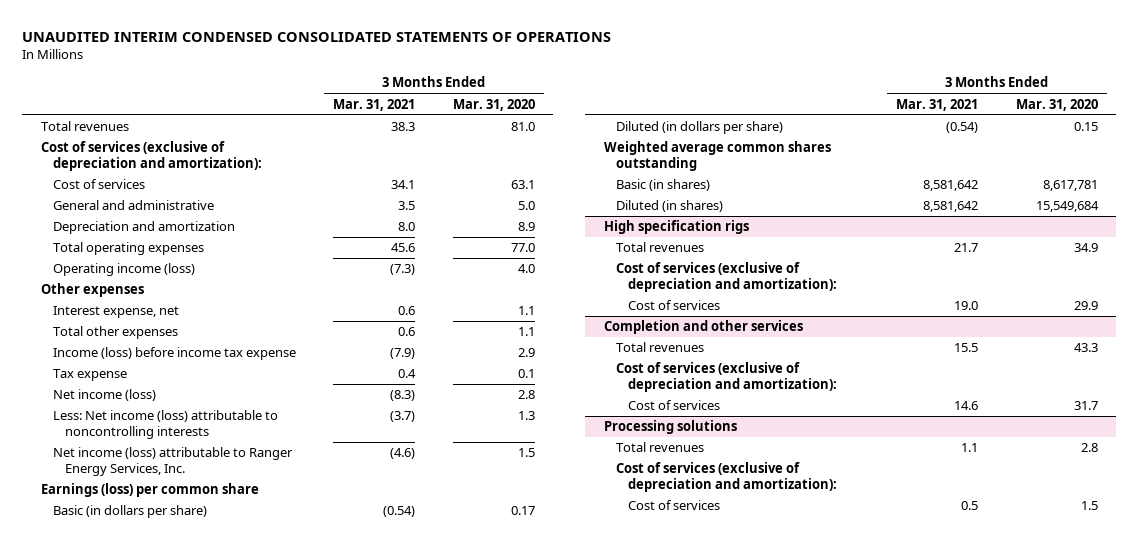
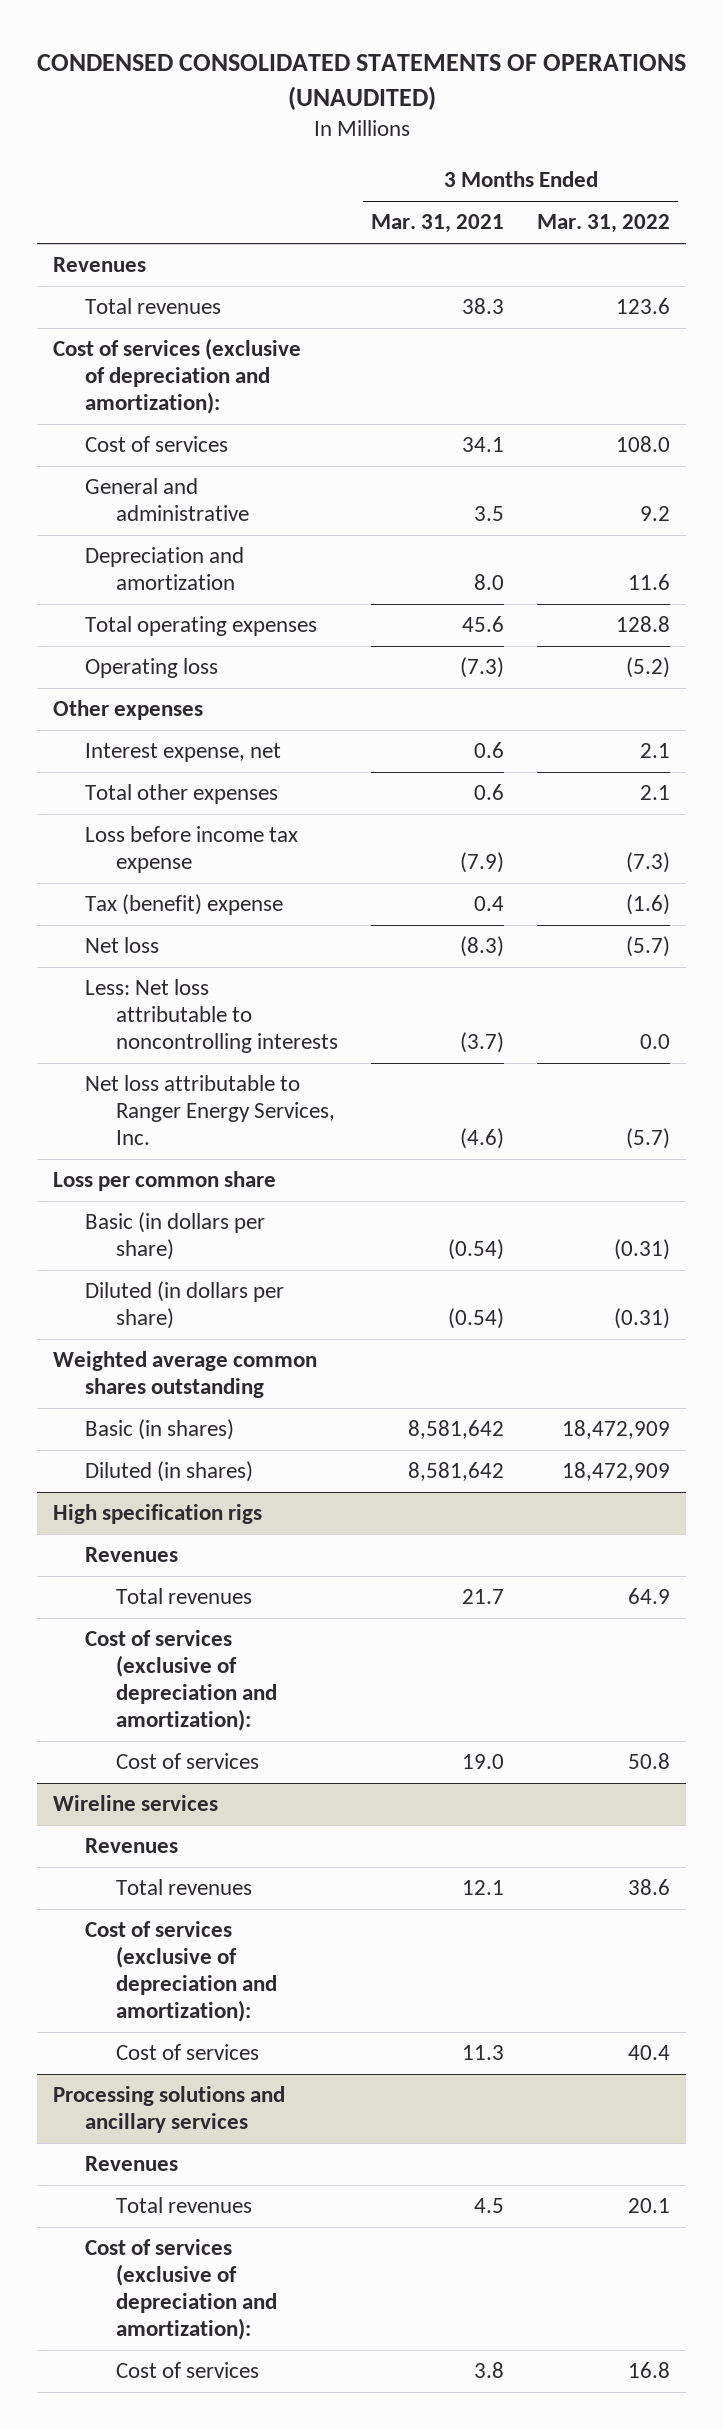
- UNAUDITED INTERIM CONDENSED CONSOLIDATED STATEMENTS OF OPERATIONS
+ CONDENSED CONSOLIDATED STATEMENTS OF OPERATIONS (UNAUDITED)
- | 3 Months Ended Mar. 31, 2021 | 3 Months Ended Mar. 31, 2020
+ | 3 Months Ended Mar. 31, 2021 | 3 Months Ended Mar. 31, 2022
+ Revenues
- Operating income (loss) | (7.3) | 4.0
+ Operating loss | (7.3) | (5.2)
- Income (loss) before income tax expense | (7.9) | 2.9
- Tax expense | 0.4 | 0.1
- Net income (loss) | (8.3) | 2.8
- Less: Net income (loss) attributable to noncontrolling interests | (3.7) | 1.3
- Net income (loss) attributable to Ranger Energy Services, Inc. | (4.6) | 1.5
- Earnings (loss) per common share
+ Loss before income tax expense | (7.9) | (7.3)
+ Tax (benefit) expense | 0.4 | (1.6)
+ Net loss | (8.3) | (5.7)
+ Less: Net loss attributable to noncontrolling interests | (3.7) | 0.0
+ Net loss attributable to Ranger Energy Services, Inc. | (4.6) | (5.7)
+ Loss per common share
@ High specification rigs
+ Revenues
- Completion and other services
- Total revenues | 15.5 | 43.3
+ Wireline services
+ Revenues
+ Total revenues | 12.1 | 38.6
- Cost of services | 14.6 | 31.7
- Processing solutions
- Total revenues | 1.1 | 2.8
+ Cost of services | 11.3 | 40.4
+ Processing solutions and ancillary services
+ Revenues
+ Total revenues | 4.5 | 20.1
- Cost of services | 0.5 | 1.5
+ Cost of services | 3.8 | 16.8

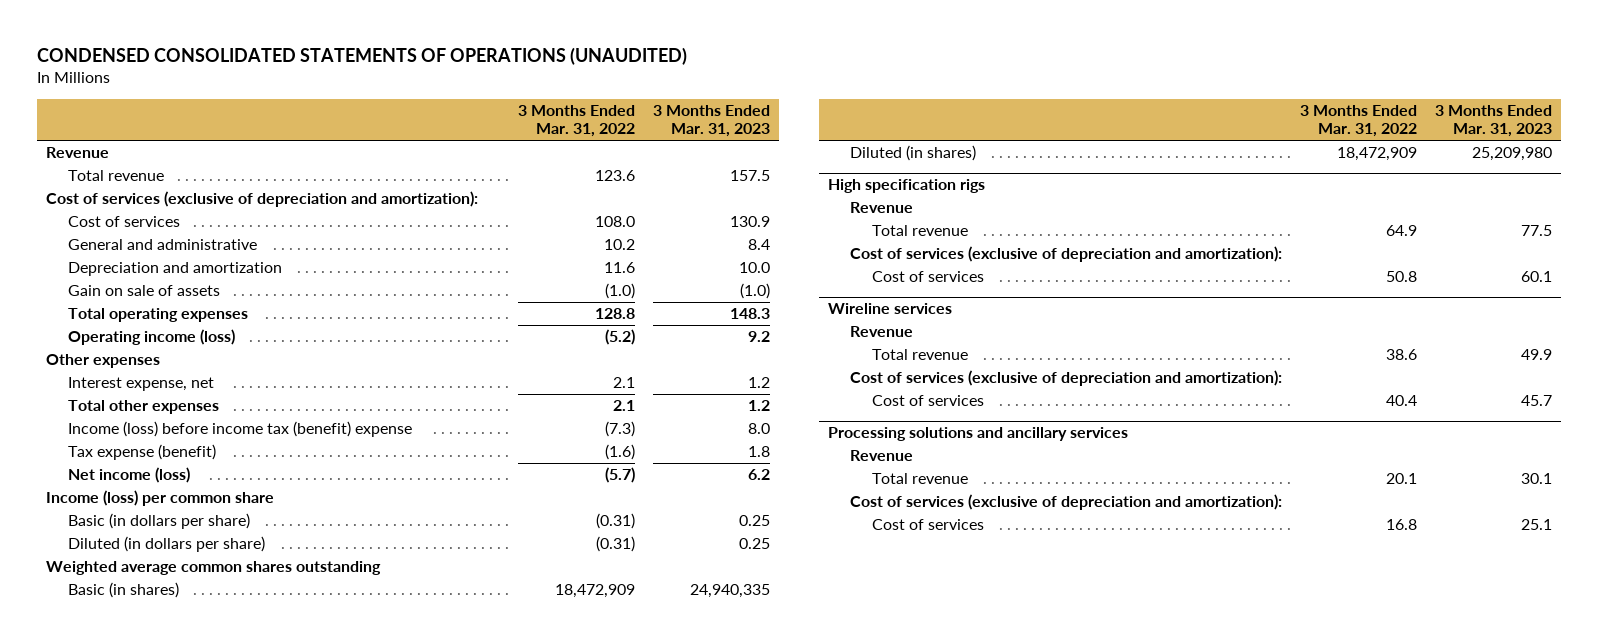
- | 3 Months Ended Mar. 31, 2021 | 3 Months Ended Mar. 31, 2022
+ | 3 Months Ended Mar. 31, 2022 | 3 Months Ended Mar. 31, 2023
- Revenues
- Total revenues | 38.3 | 123.6
+ Revenue
+ Total revenue | 123.6 | 157.5
- General and administrative | 3.5 | 9.2
+ General and administrative | 10.2 | 8.4
+ Gain on sale of assets | (1.0) | (1.0)
- Operating loss | (7.3) | (5.2)
+ Operating income (loss) | (5.2) | 9.2
- Loss before income tax expense | (7.9) | (7.3)
- Tax (benefit) expense | 0.4 | (1.6)
- Net loss | (8.3) | (5.7)
- Less: Net loss attributable to noncontrolling interests | (3.7) | 0.0
- Net loss attributable to Ranger Energy Services, Inc. | (4.6) | (5.7)
- Loss per common share
+ Income (loss) before income tax (benefit) expense | (7.3) | 8.0
+ Tax expense (benefit) | (1.6) | 1.8
+ Net income (loss) | (5.7) | 6.2
+ Income (loss) per common share
@ High specification rigs
- Revenues
- Total revenues | 21.7 | 64.9
+ Revenue
+ Total revenue | 64.9 | 77.5
@ Wireline services
- Revenues
- Total revenues | 12.1 | 38.6
+ Revenue
+ Total revenue | 38.6 | 49.9
@ Processing solutions and ancillary services
- Revenues
- Total revenues | 4.5 | 20.1
+ Revenue
+ Total revenue | 20.1 | 30.1

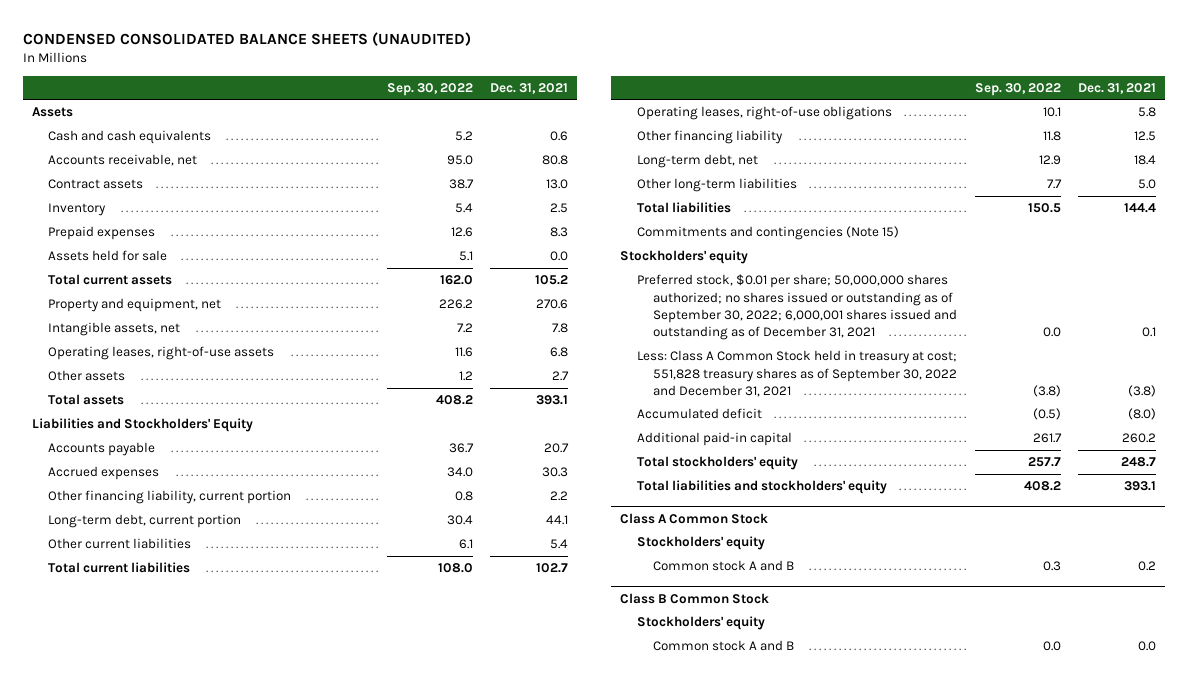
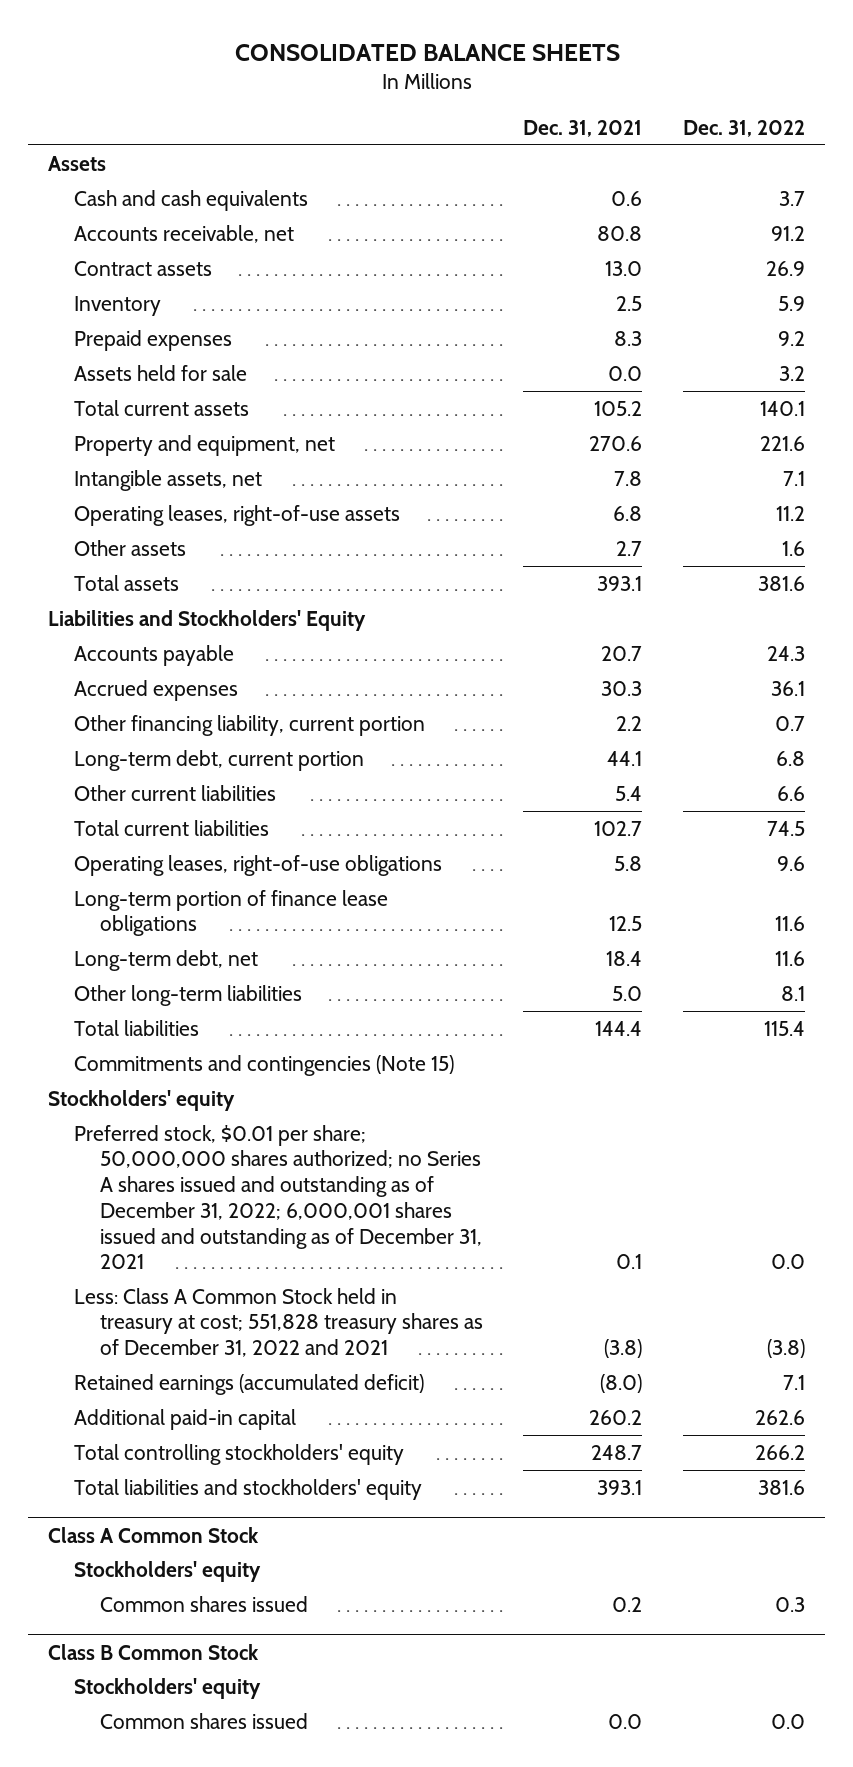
- CONDENSED CONSOLIDATED BALANCE SHEETS (UNAUDITED)
+ CONSOLIDATED BALANCE SHEETS
- | Sep. 30, 2022 | Dec. 31, 2021
+ | Dec. 31, 2021 | Dec. 31, 2022
- Other financing liability | 11.8 | 12.5
+ Long-term portion of finance lease obligations | 12.5 | 11.6
- Preferred stock, $0.01 per share; 50,000,000 shares authorized; no shares issued or outstanding as of September 30, 2022; 6,000,001 shares issued and outstanding as of December 31, 2021 | 0.0 | 0.1
- Less: Class A Common Stock held in treasury at cost; 551,828 treasury shares as of September 30, 2022 and December 31, 2021 | (3.8) | (3.8)
- Accumulated deficit | (0.5) | (8.0)
+ Preferred stock, $0.01 per share; 50,000,000 shares authorized; no Series A shares issued and outstanding as of December 31, 2022; 6,000,001 shares issued and outstanding as of December 31, 2021 | 0.1 | 0.0
+ Less: Class A Common Stock held in treasury at cost; 551,828 treasury shares as of December 31, 2022 and 2021 | (3.8) | (3.8)
+ Retained earnings (accumulated deficit) | (8.0) | 7.1
- Total stockholders' equity | 257.7 | 248.7
+ Total controlling stockholders' equity | 248.7 | 266.2
@ Class A Common Stock
- Common stock A and B | 0.3 | 0.2
+ Common shares issued | 0.2 | 0.3
@ Class B Common Stock
- Common stock A and B | 0.0 | 0.0
+ Common shares issued | 0.0 | 0.0

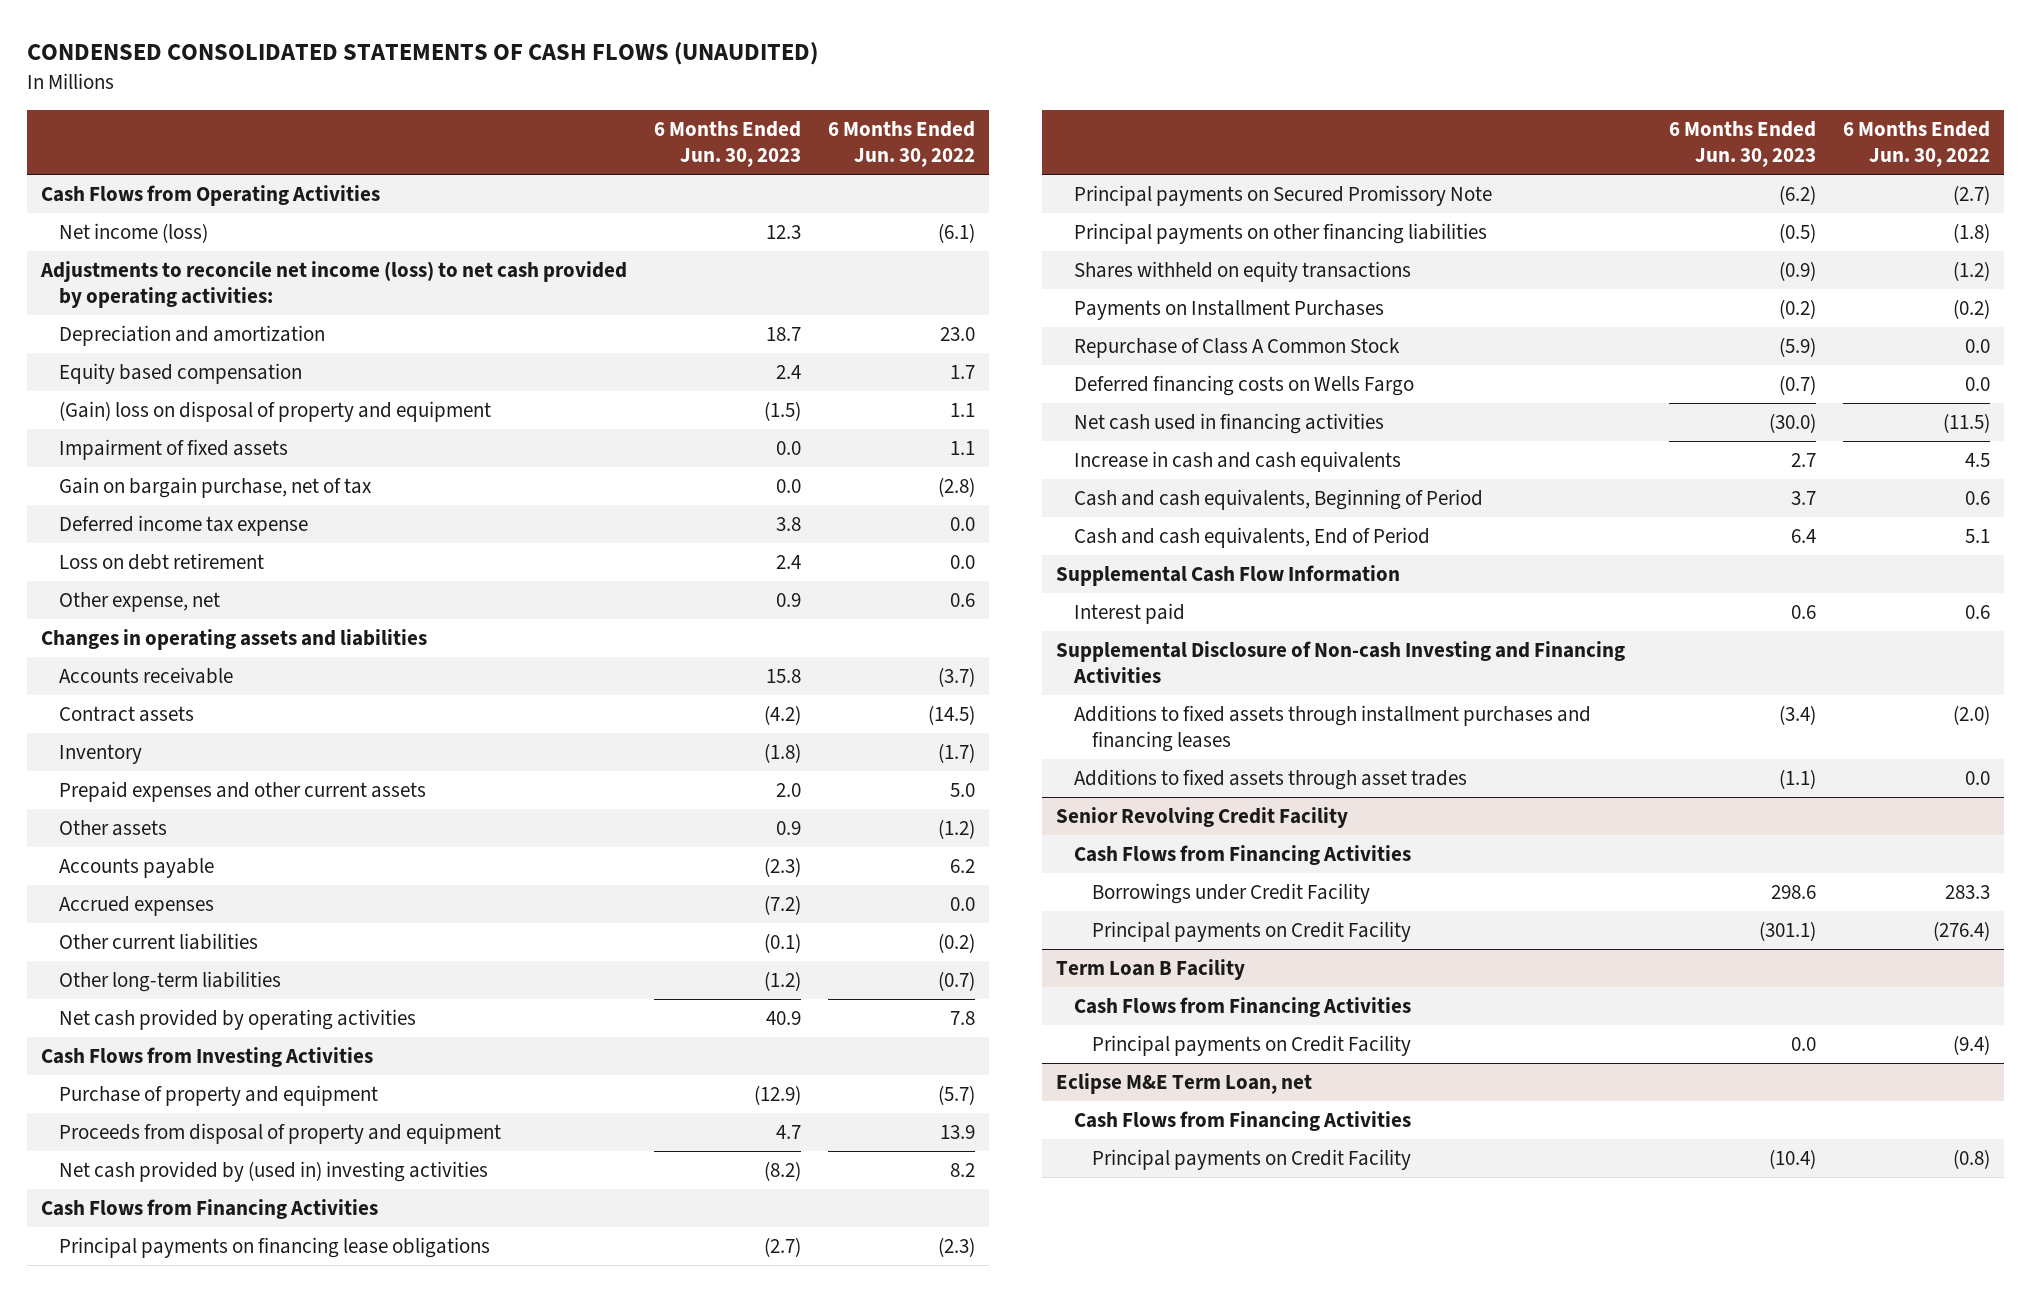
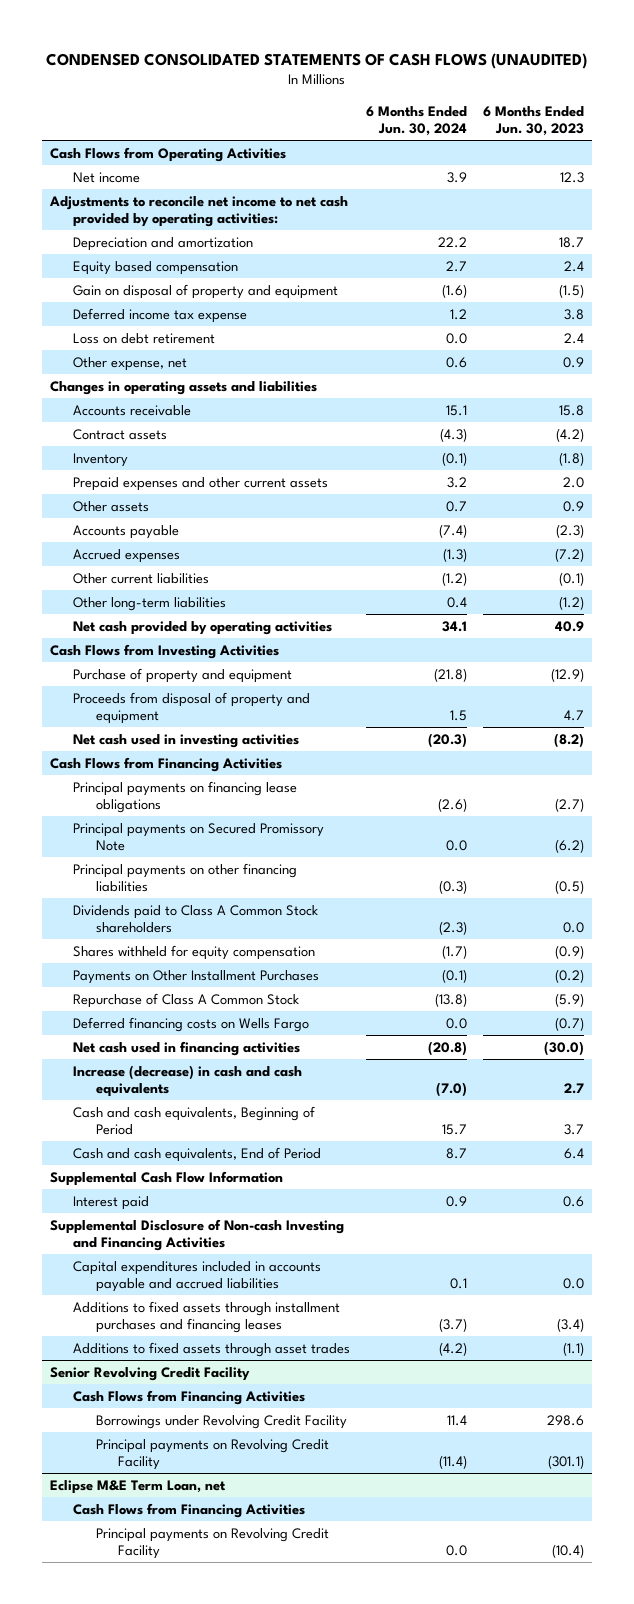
- | 6 Months Ended Jun. 30, 2023 | 6 Months Ended Jun. 30, 2022
+ | 6 Months Ended Jun. 30, 2024 | 6 Months Ended Jun. 30, 2023
- Net income (loss) | 12.3 | (6.1)
- Adjustments to reconcile net income (loss) to net cash provided by operating activities:
+ Net income | 3.9 | 12.3
+ Adjustments to reconcile net income to net cash provided by operating activities:
- (Gain) loss on disposal of property and equipment | (1.5) | 1.1
- Impairment of fixed assets | 0.0 | 1.1
- Gain on bargain purchase, net of tax | 0.0 | (2.8)
+ Gain on disposal of property and equipment | (1.6) | (1.5)
- Net cash provided by (used in) investing activities | (8.2) | 8.2
+ Net cash used in investing activities | (20.3) | (8.2)
- Shares withheld on equity transactions | (0.9) | (1.2)
- Payments on Installment Purchases | (0.2) | (0.2)
+ Dividends paid to Class A Common Stock shareholders | (2.3) | 0.0
+ Shares withheld for equity compensation | (1.7) | (0.9)
+ Payments on Other Installment Purchases | (0.1) | (0.2)
- Increase in cash and cash equivalents | 2.7 | 4.5
+ Increase (decrease) in cash and cash equivalents | (7.0) | 2.7
+ Capital expenditures included in accounts payable and accrued liabilities | 0.1 | 0.0
@ Senior Revolving Credit Facility
- Borrowings under Credit Facility | 298.6 | 283.3
- Principal payments on Credit Facility | (301.1) | (276.4)
- Term Loan B Facility
- Cash Flows from Financing Activities
- Principal payments on Credit Facility | 0.0 | (9.4)
@ Senior Revolving Credit Facility
+ Borrowings under Revolving Credit Facility | 11.4 | 298.6
+ Principal payments on Revolving Credit Facility | (11.4) | (301.1)
@ Eclipse M&E Term Loan, net
- Principal payments on Credit Facility | (10.4) | (0.8)
+ Principal payments on Revolving Credit Facility | 0.0 | (10.4)

